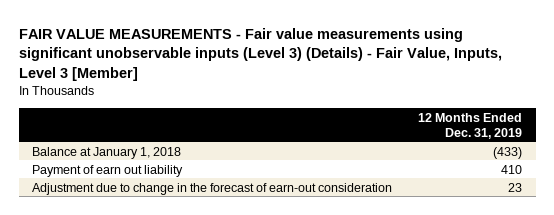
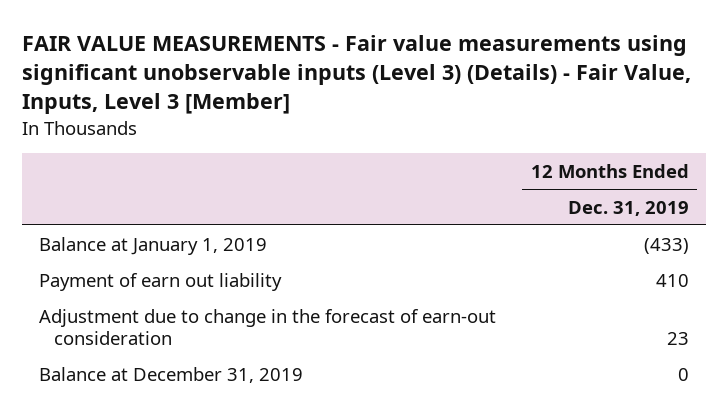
- Balance at January 1, 2018 | (433)
+ Balance at January 1, 2019 | (433)
+ Balance at December 31, 2019 | 0

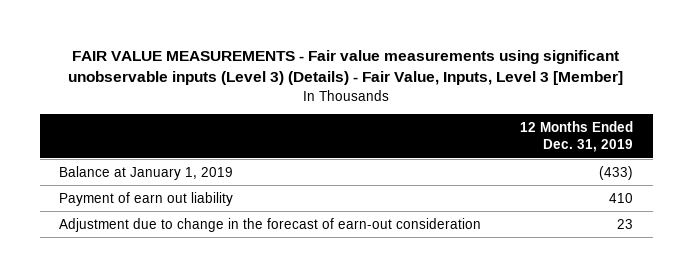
- Balance at December 31, 2019 | 0

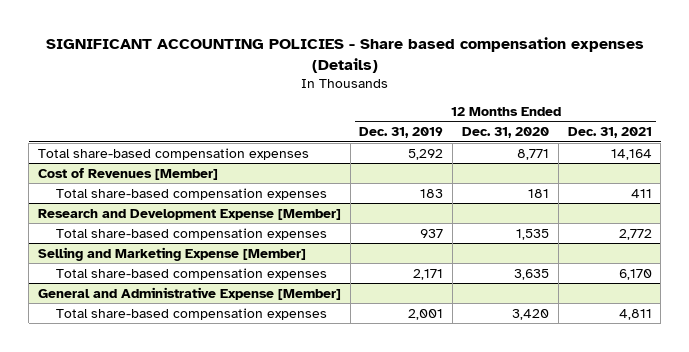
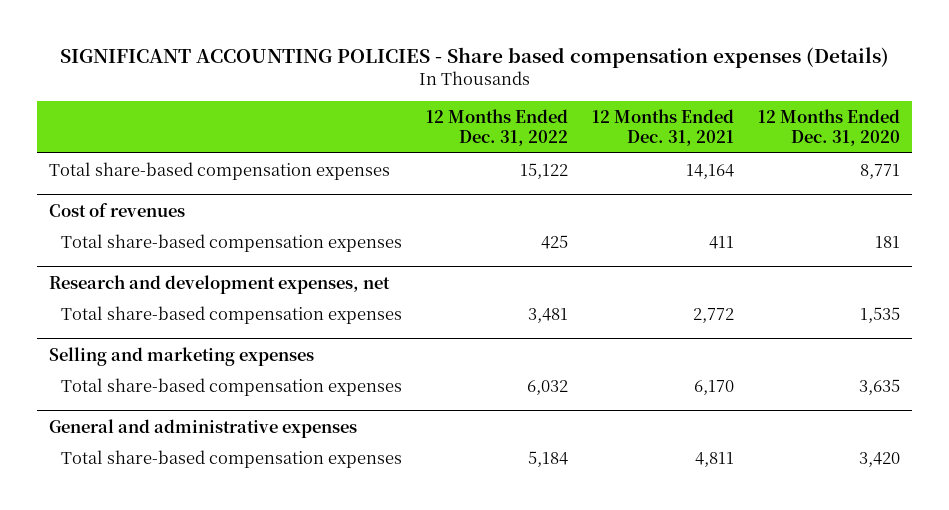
- | 12 Months Ended Dec. 31, 2019 | 12 Months Ended Dec. 31, 2020 | 12 Months Ended Dec. 31, 2021
+ | 12 Months Ended Dec. 31, 2022 | 12 Months Ended Dec. 31, 2021 | 12 Months Ended Dec. 31, 2020
- Cost of Revenues [Member]
+ Cost of revenues
- Research and Development Expense [Member]
+ Research and development expenses, net
- Selling and Marketing Expense [Member]
+ Selling and marketing expenses
- General and Administrative Expense [Member]
+ General and administrative expenses

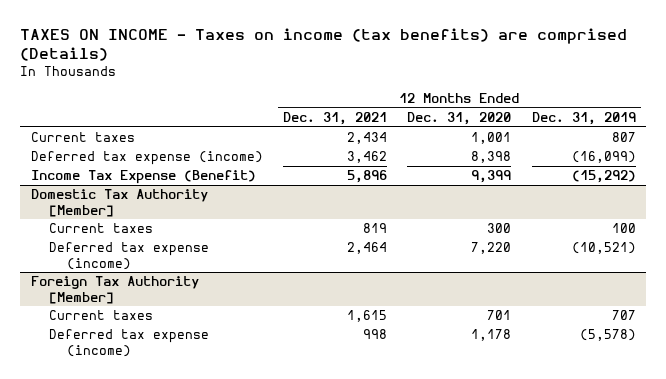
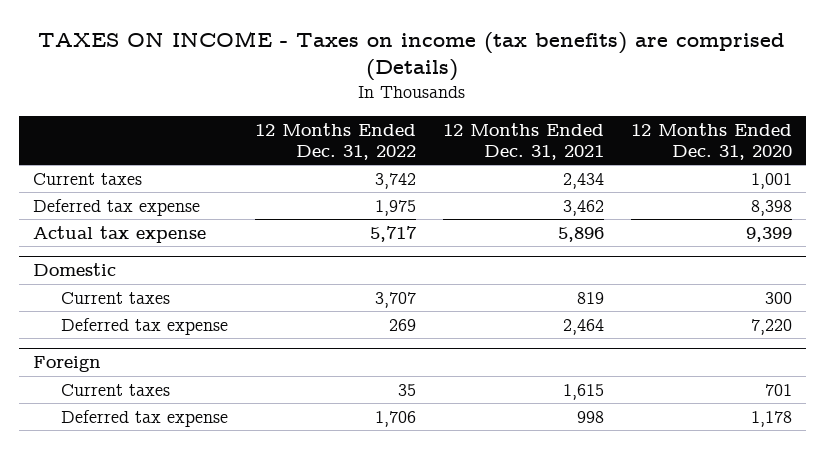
- | 12 Months Ended Dec. 31, 2021 | 12 Months Ended Dec. 31, 2020 | 12 Months Ended Dec. 31, 2019
+ | 12 Months Ended Dec. 31, 2022 | 12 Months Ended Dec. 31, 2021 | 12 Months Ended Dec. 31, 2020
- Deferred tax expense (income) | 3,462 | 8,398 | (16,099)
- Income Tax Expense (Benefit) | 5,896 | 9,399 | (15,292)
- Domestic Tax Authority [Member]
+ Deferred tax expense | 1,975 | 3,462 | 8,398
+ Actual tax expense | 5,717 | 5,896 | 9,399
+ Domestic
- Deferred tax expense (income) | 2,464 | 7,220 | (10,521)
- Foreign Tax Authority [Member]
+ Deferred tax expense | 269 | 2,464 | 7,220
+ Foreign
- Deferred tax expense (income) | 998 | 1,178 | (5,578)
+ Deferred tax expense | 1,706 | 998 | 1,178

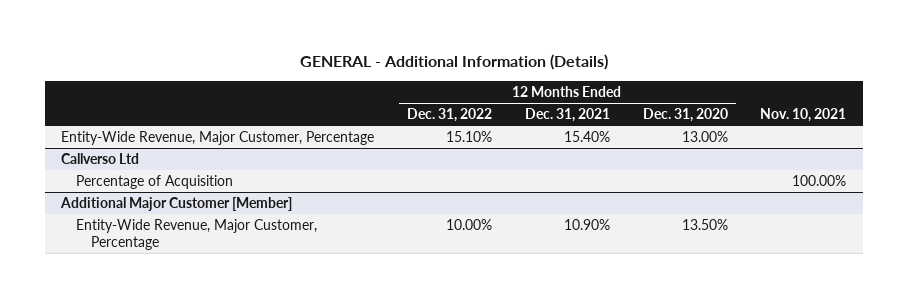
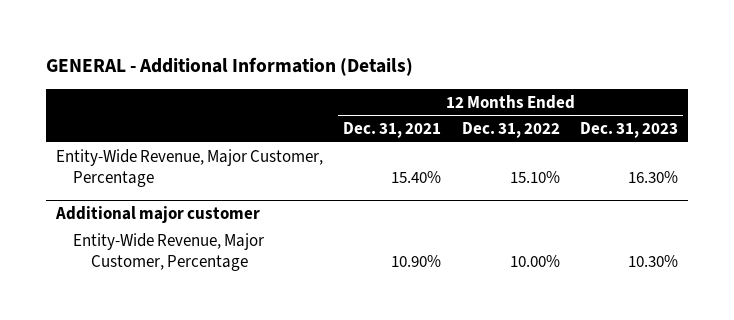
- | 12 Months Ended Dec. 31, 2022 | 12 Months Ended Dec. 31, 2021 | 12 Months Ended Dec. 31, 2020 | Nov. 10, 2021
+ | 12 Months Ended Dec. 31, 2021 | 12 Months Ended Dec. 31, 2022 | 12 Months Ended Dec. 31, 2023
- Callverso Ltd
- Percentage of Acquisition | | | | 100.00%
- Additional Major Customer [Member]
+ Additional major customer

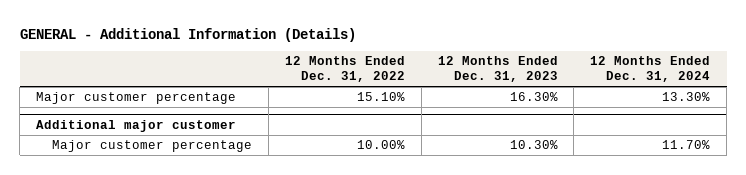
- | 12 Months Ended Dec. 31, 2021 | 12 Months Ended Dec. 31, 2022 | 12 Months Ended Dec. 31, 2023
+ | 12 Months Ended Dec. 31, 2022 | 12 Months Ended Dec. 31, 2023 | 12 Months Ended Dec. 31, 2024
- Entity-Wide Revenue, Major Customer, Percentage | 15.40% | 15.10% | 16.30%
+ Major customer percentage | 15.10% | 16.30% | 13.30%
@ Additional major customer
- Entity-Wide Revenue, Major Customer, Percentage | 10.90% | 10.00% | 10.30%
+ Major customer percentage | 10.00% | 10.30% | 11.70%

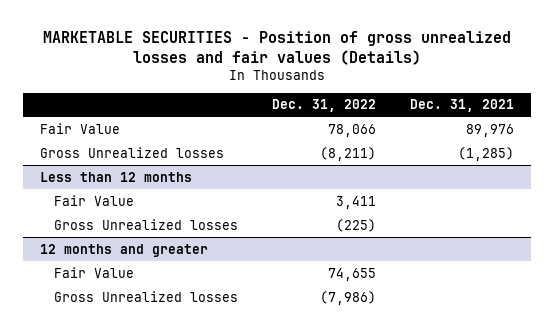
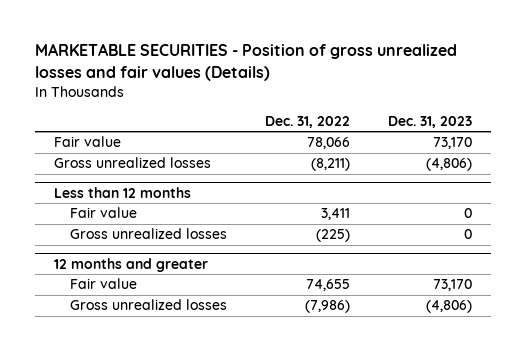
- | Dec. 31, 2022 | Dec. 31, 2021
+ | Dec. 31, 2022 | Dec. 31, 2023
- Fair Value | 78,066 | 89,976
- Gross Unrealized losses | (8,211) | (1,285)
+ Fair value | 78,066 | 73,170
+ Gross unrealized losses | (8,211) | (4,806)
@ Less than 12 months
- Fair Value | 3,411 |
- Gross Unrealized losses | (225) |
+ Fair value | 3,411 | 0
+ Gross unrealized losses | (225) | 0
@ 12 months and greater
- Fair Value | 74,655 |
- Gross Unrealized losses | (7,986) |
+ Fair value | 74,655 | 73,170
+ Gross unrealized losses | (7,986) | (4,806)

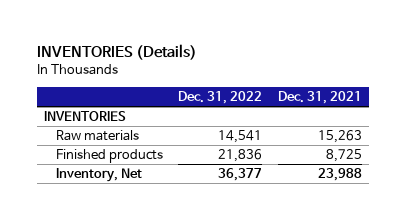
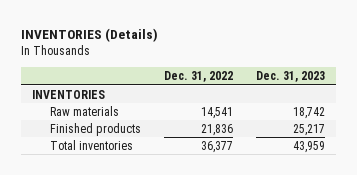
- | Dec. 31, 2022 | Dec. 31, 2021
+ | Dec. 31, 2022 | Dec. 31, 2023
- Inventory, Net | 36,377 | 23,988
+ Total inventories | 36,377 | 43,959

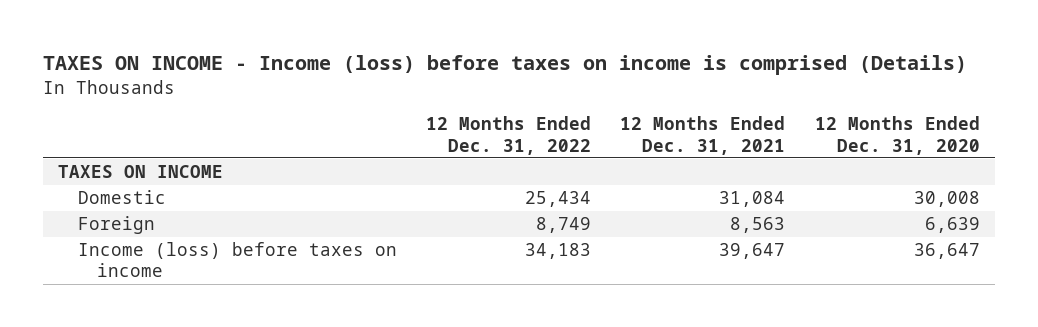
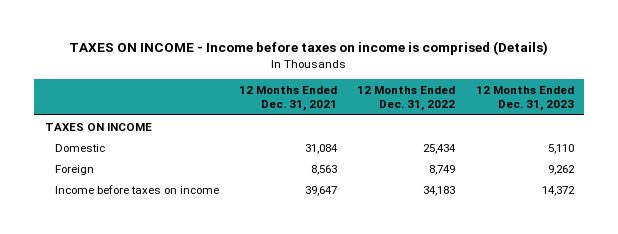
- TAXES ON INCOME - Income (loss) before taxes on income is comprised (Details)
+ TAXES ON INCOME - Income before taxes on income is comprised (Details)
- | 12 Months Ended Dec. 31, 2022 | 12 Months Ended Dec. 31, 2021 | 12 Months Ended Dec. 31, 2020
+ | 12 Months Ended Dec. 31, 2021 | 12 Months Ended Dec. 31, 2022 | 12 Months Ended Dec. 31, 2023
- Income (loss) before taxes on income | 34,183 | 39,647 | 36,647
+ Income before taxes on income | 39,647 | 34,183 | 14,372

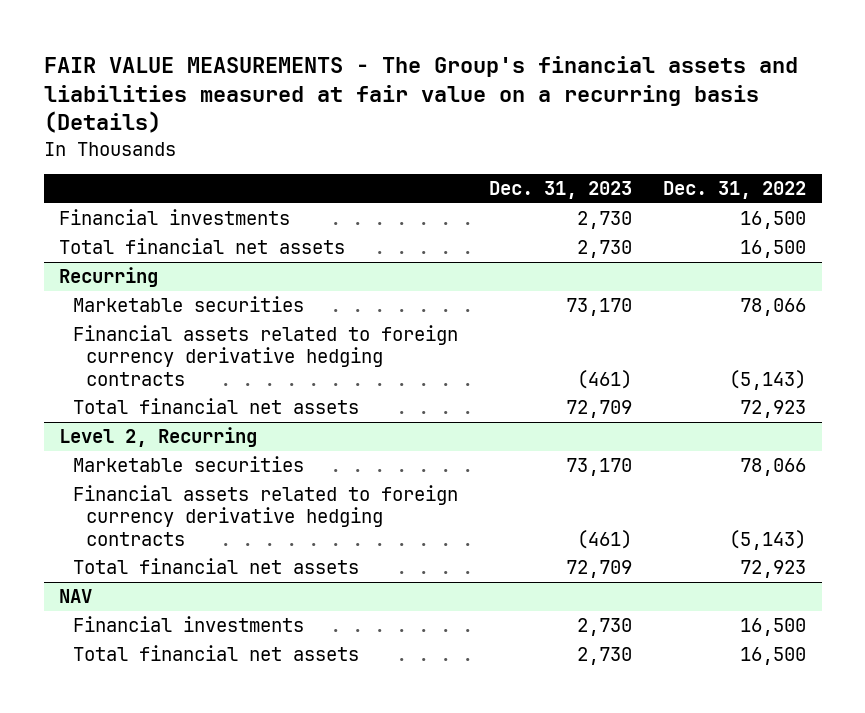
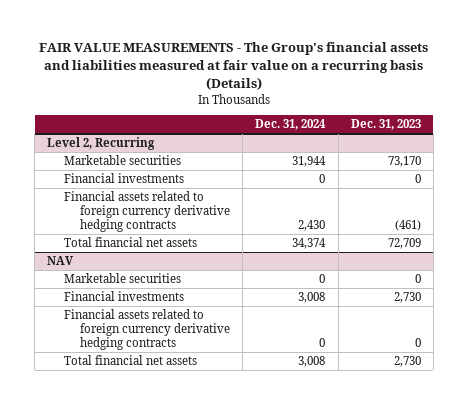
- | Dec. 31, 2023 | Dec. 31, 2022
+ | Dec. 31, 2024 | Dec. 31, 2023
- Financial investments | 2,730 | 16,500
- Total financial net assets | 2,730 | 16,500
- Recurring
- Marketable securities | 73,170 | 78,066
- Financial assets related to foreign currency derivative hedging contracts | (461) | (5,143)
- Total financial net assets | 72,709 | 72,923
@ Level 2, Recurring
+ Financial investments | 0 | 0
@ NAV
+ Marketable securities | 0 | 0
+ Financial assets related to foreign currency derivative hedging contracts | 0 | 0

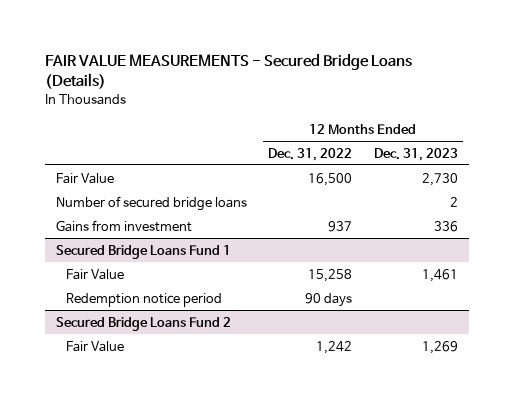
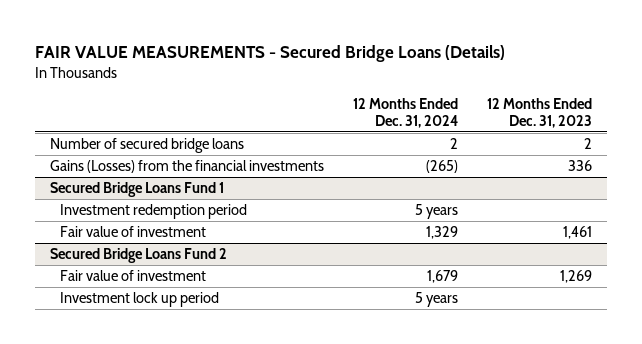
- | 12 Months Ended Dec. 31, 2022 | 12 Months Ended Dec. 31, 2023
+ | 12 Months Ended Dec. 31, 2024 | 12 Months Ended Dec. 31, 2023
- Fair Value | 16,500 | 2,730
- Gains from investment | 937 | 336
+ Gains (Losses) from the financial investments | (265) | 336
@ Secured Bridge Loans Fund 1
- Fair Value | 15,258 | 1,461
- Redemption notice period | 90 days |
+ Investment redemption period | 5 years |
+ Fair value of investment | 1,329 | 1,461
@ Secured Bridge Loans Fund 2
- Fair Value | 1,242 | 1,269
+ Fair value of investment | 1,679 | 1,269
+ Investment lock up period | 5 years |

